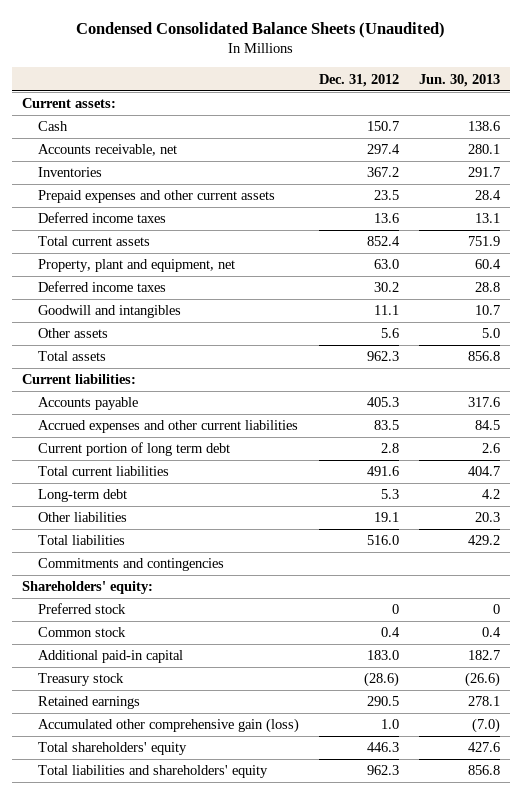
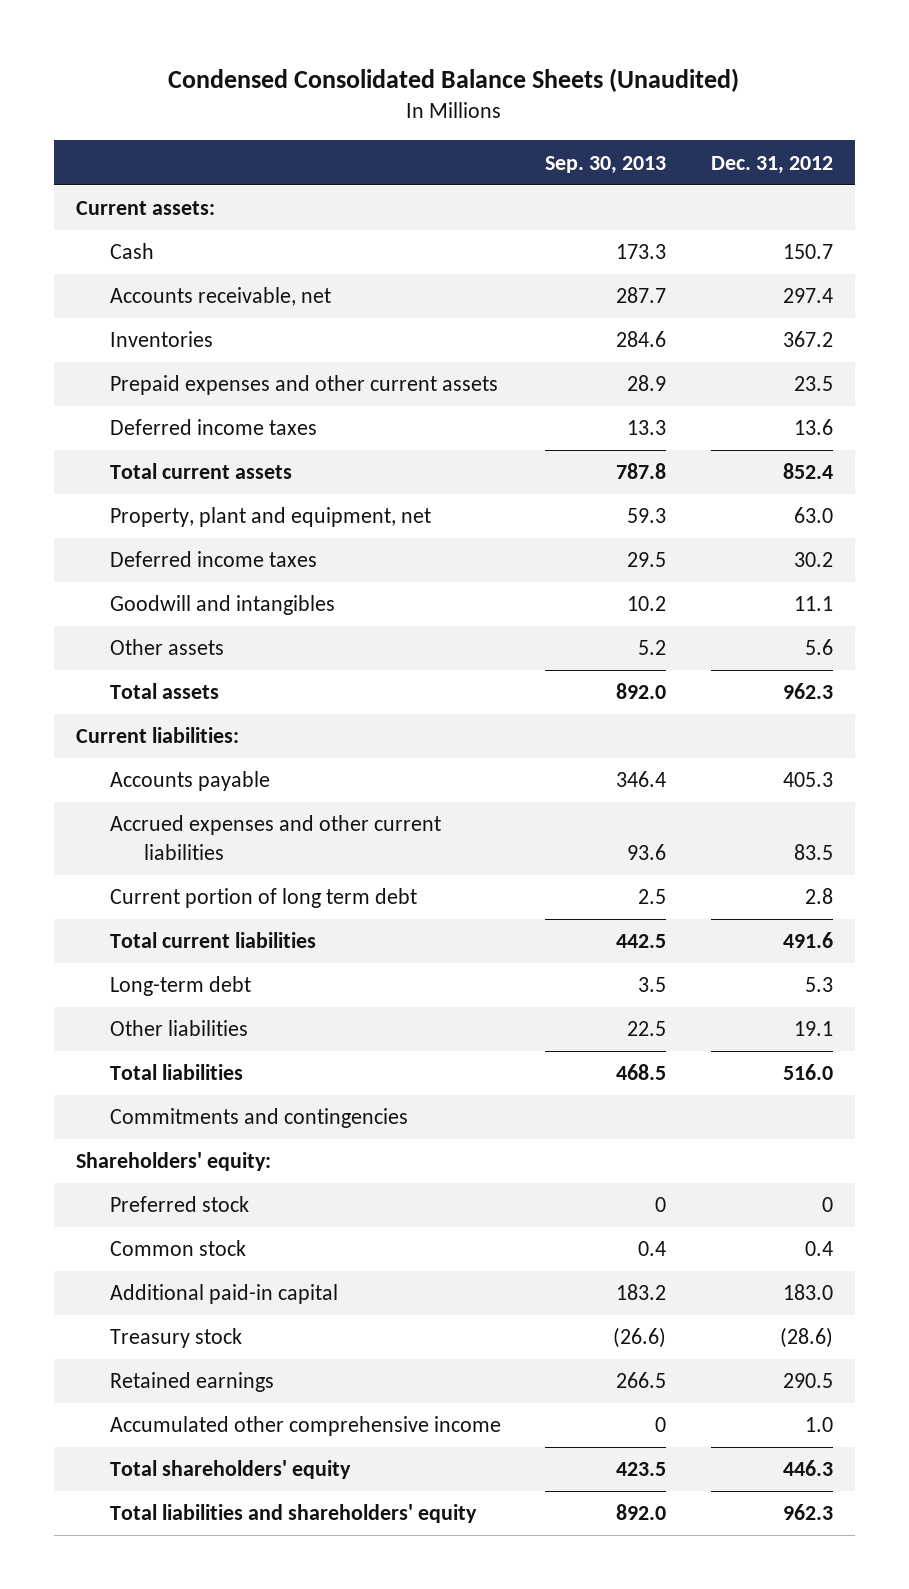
- | Dec. 31, 2012 | Jun. 30, 2013
+ | Sep. 30, 2013 | Dec. 31, 2012
- Accumulated other comprehensive gain (loss) | 1.0 | (7.0)
+ Accumulated other comprehensive income | 0 | 1.0

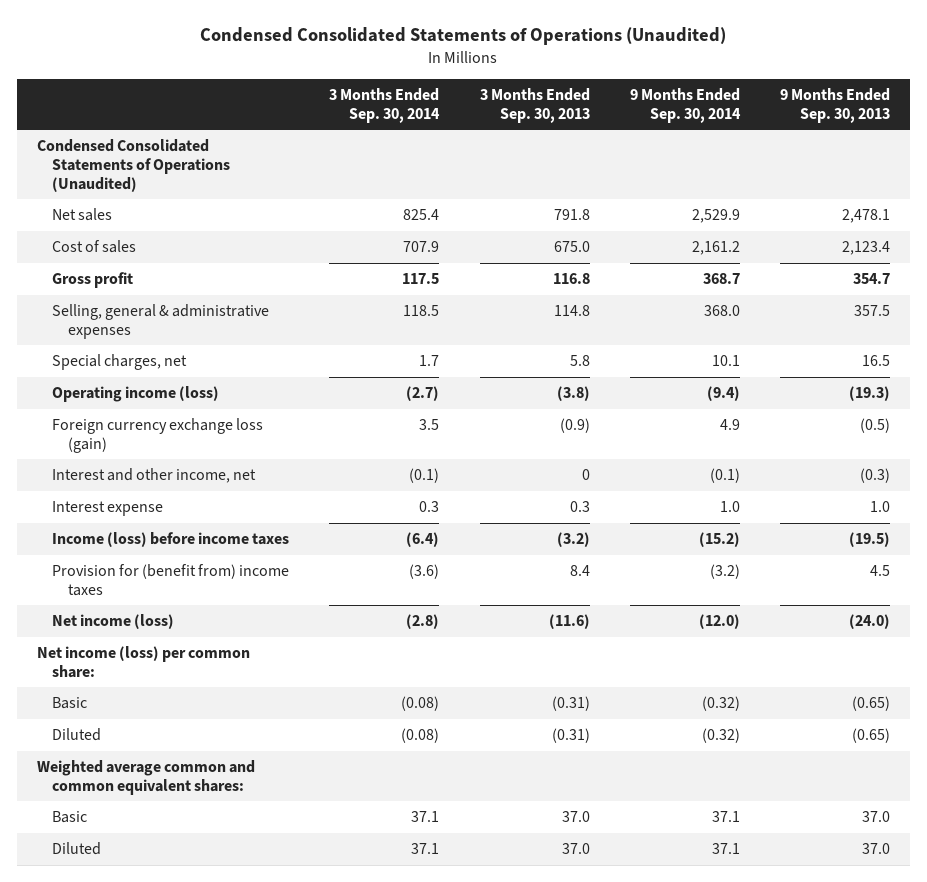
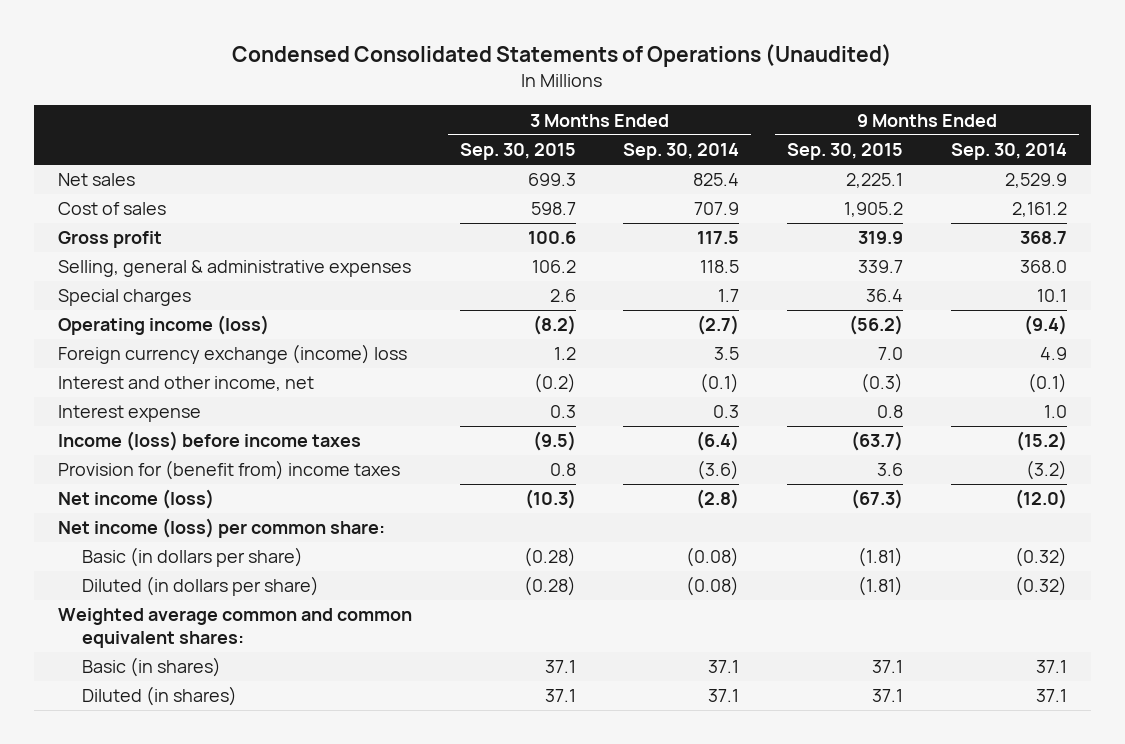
- | 3 Months Ended Sep. 30, 2014 | 3 Months Ended Sep. 30, 2013 | 9 Months Ended Sep. 30, 2014 | 9 Months Ended Sep. 30, 2013
+ | 3 Months Ended Sep. 30, 2015 | 3 Months Ended Sep. 30, 2014 | 9 Months Ended Sep. 30, 2015 | 9 Months Ended Sep. 30, 2014
- Condensed Consolidated Statements of Operations (Unaudited)
- Special charges, net | 1.7 | 5.8 | 10.1 | 16.5
+ Special charges | 2.6 | 1.7 | 36.4 | 10.1
- Foreign currency exchange loss (gain) | 3.5 | (0.9) | 4.9 | (0.5)
+ Foreign currency exchange (income) loss | 1.2 | 3.5 | 7.0 | 4.9
- Basic | (0.08) | (0.31) | (0.32) | (0.65)
- Diluted | (0.08) | (0.31) | (0.32) | (0.65)
+ Basic (in dollars per share) | (0.28) | (0.08) | (1.81) | (0.32)
+ Diluted (in dollars per share) | (0.28) | (0.08) | (1.81) | (0.32)
- Basic | 37.1 | 37.0 | 37.1 | 37.0
- Diluted | 37.1 | 37.0 | 37.1 | 37.0
+ Basic (in shares) | 37.1 | 37.1 | 37.1 | 37.1
+ Diluted (in shares) | 37.1 | 37.1 | 37.1 | 37.1

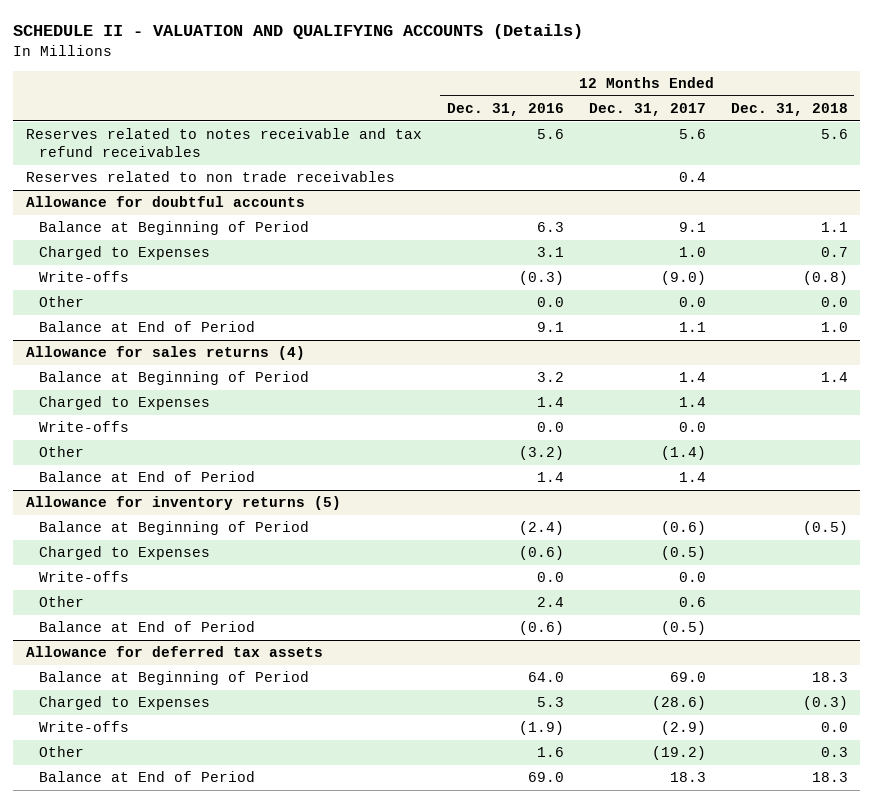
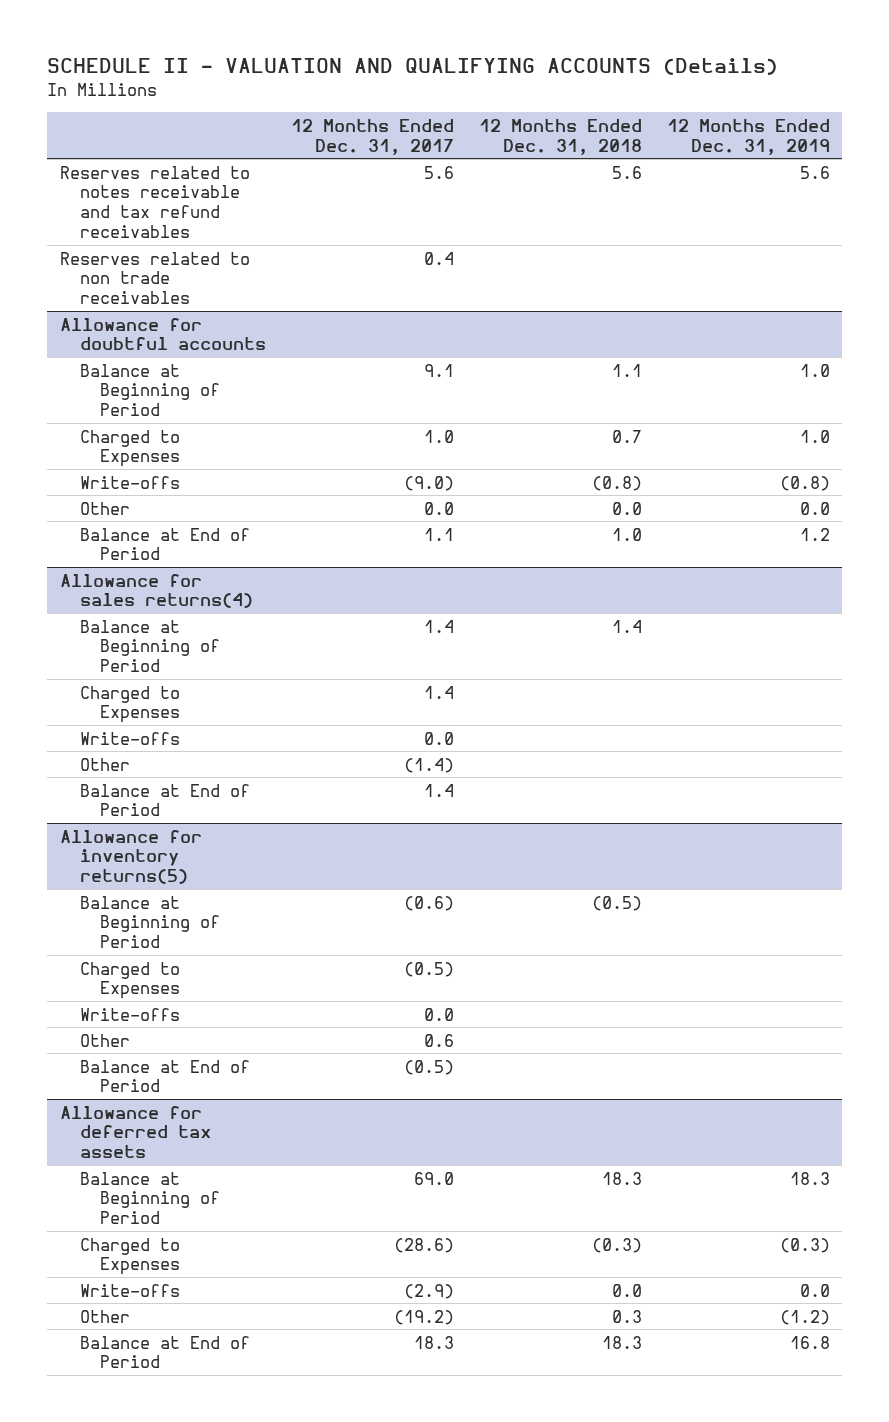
- | 12 Months Ended Dec. 31, 2016 | 12 Months Ended Dec. 31, 2017 | 12 Months Ended Dec. 31, 2018
+ | 12 Months Ended Dec. 31, 2017 | 12 Months Ended Dec. 31, 2018 | 12 Months Ended Dec. 31, 2019
- Allowance for sales returns (4)
+ Allowance for sales returns(4)
- Allowance for inventory returns (5)
+ Allowance for inventory returns(5)

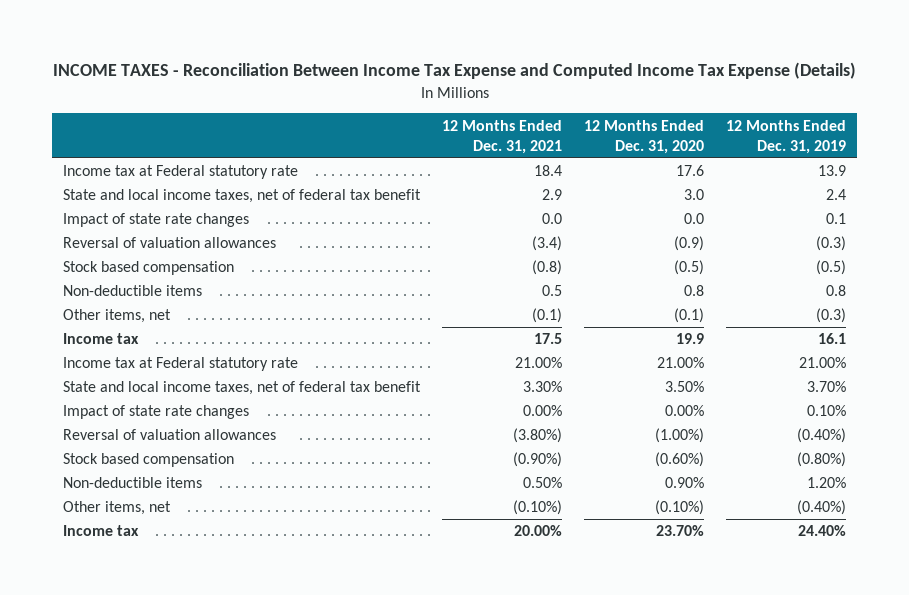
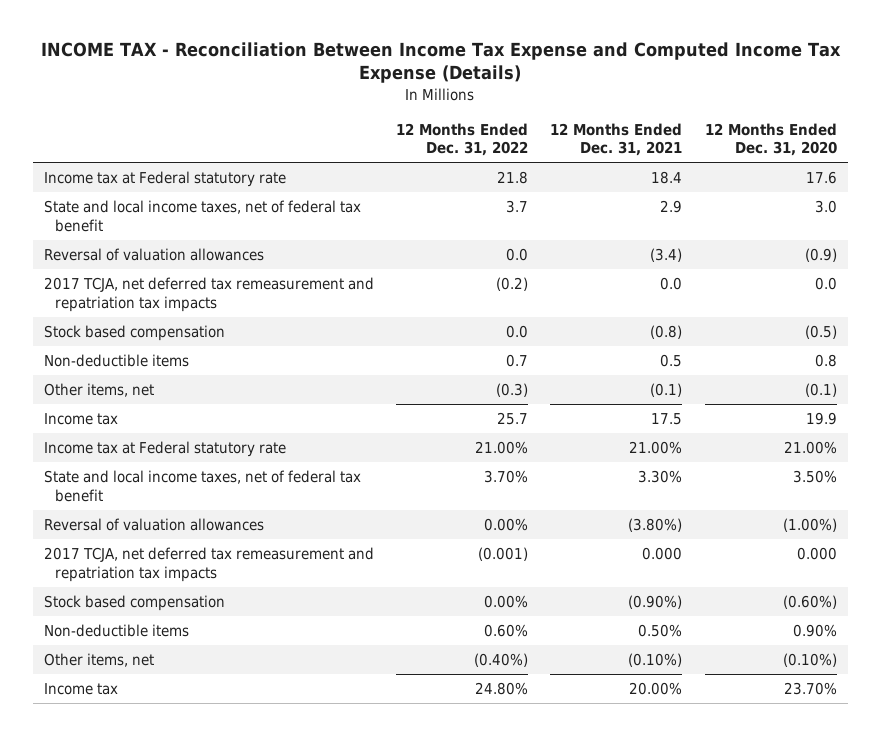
- INCOME TAXES - Reconciliation Between Income Tax Expense and Computed Income Tax Expense (Details)
+ INCOME TAX - Reconciliation Between Income Tax Expense and Computed Income Tax Expense (Details)
- | 12 Months Ended Dec. 31, 2021 | 12 Months Ended Dec. 31, 2020 | 12 Months Ended Dec. 31, 2019
+ | 12 Months Ended Dec. 31, 2022 | 12 Months Ended Dec. 31, 2021 | 12 Months Ended Dec. 31, 2020
- Impact of state rate changes | 0.0 | 0.0 | 0.1
+ 2017 TCJA, net deferred tax remeasurement and repatriation tax impacts | (0.2) | 0.0 | 0.0
- Impact of state rate changes | 0.00% | 0.00% | 0.10%
+ 2017 TCJA, net deferred tax remeasurement and repatriation tax impacts | (0.001) | 0.000 | 0.000

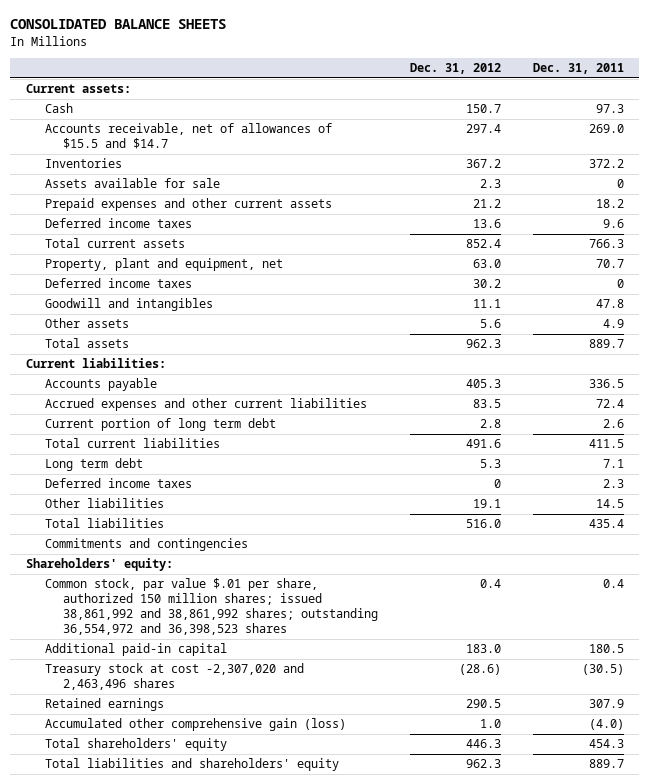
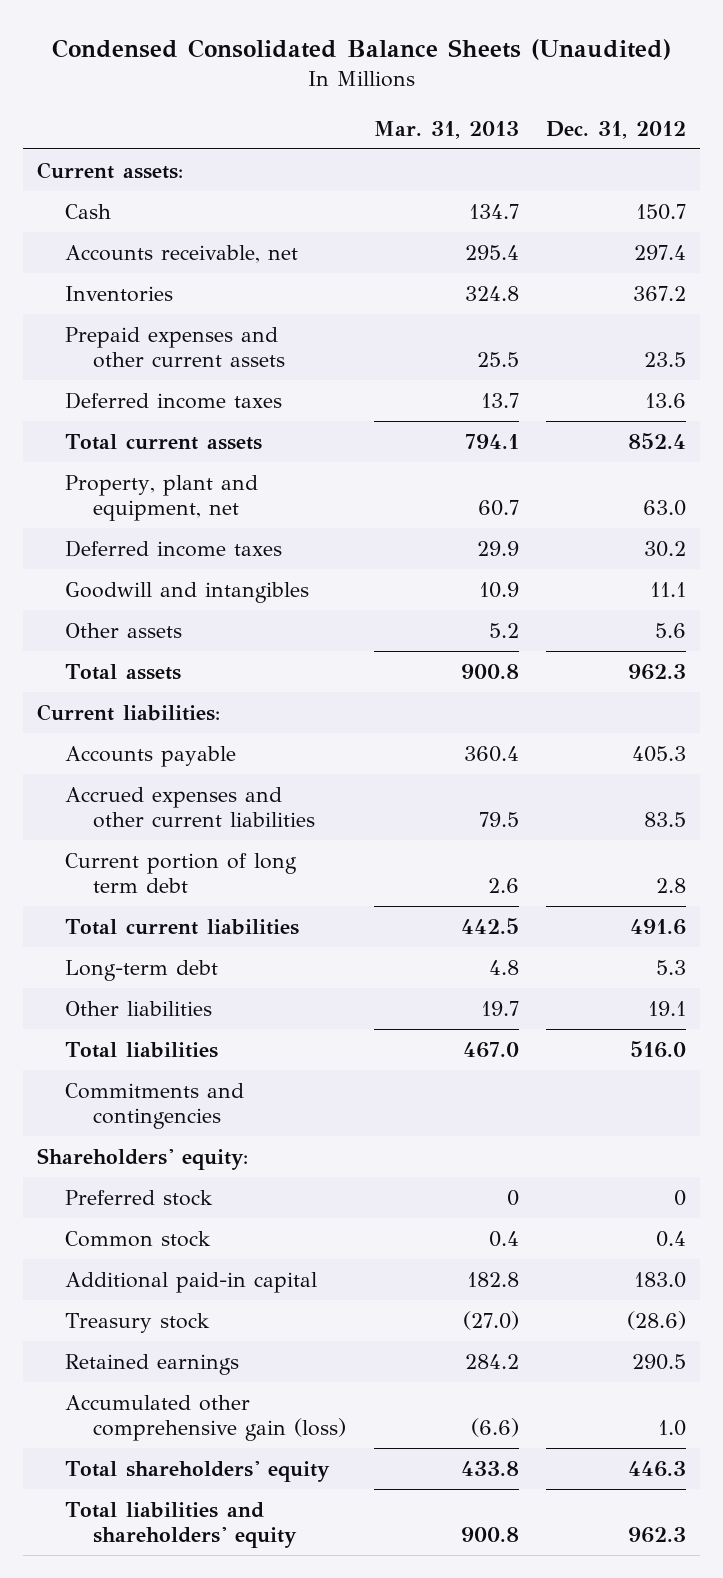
- CONSOLIDATED BALANCE SHEETS
+ Condensed Consolidated Balance Sheets (Unaudited)
- | Dec. 31, 2012 | Dec. 31, 2011
+ | Mar. 31, 2013 | Dec. 31, 2012
- Accounts receivable, net of allowances of $15.5 and $14.7 | 297.4 | 269.0
+ Accounts receivable, net | 295.4 | 297.4
- Assets available for sale | 2.3 | 0
- Prepaid expenses and other current assets | 21.2 | 18.2
+ Prepaid expenses and other current assets | 25.5 | 23.5
- Long term debt | 5.3 | 7.1
- Deferred income taxes | 0 | 2.3
+ Long-term debt | 4.8 | 5.3
- Common stock, par value $.01 per share, authorized 150 million shares; issued 38,861,992 and 38,861,992 shares; outstanding 36,554,972 and 36,398,523 shares | 0.4 | 0.4
+ Preferred stock | 0 | 0
+ Common stock | 0.4 | 0.4
- Treasury stock at cost -2,307,020 and 2,463,496 shares | (28.6) | (30.5)
+ Treasury stock | (27.0) | (28.6)

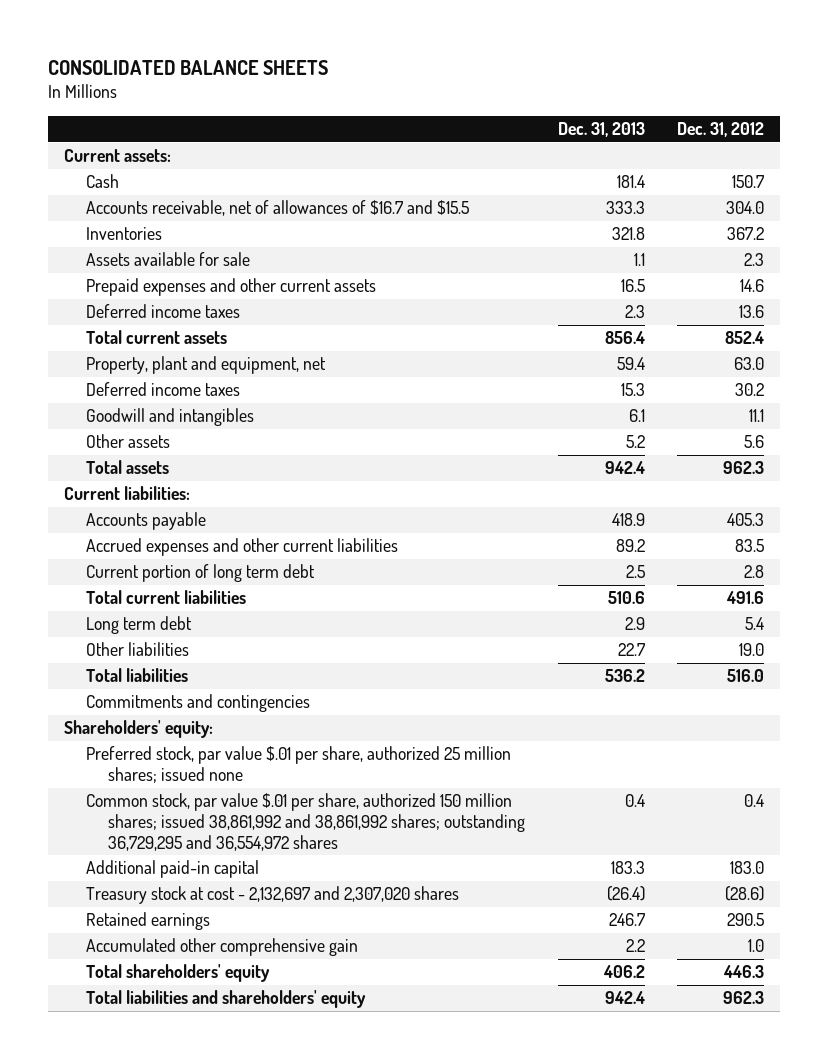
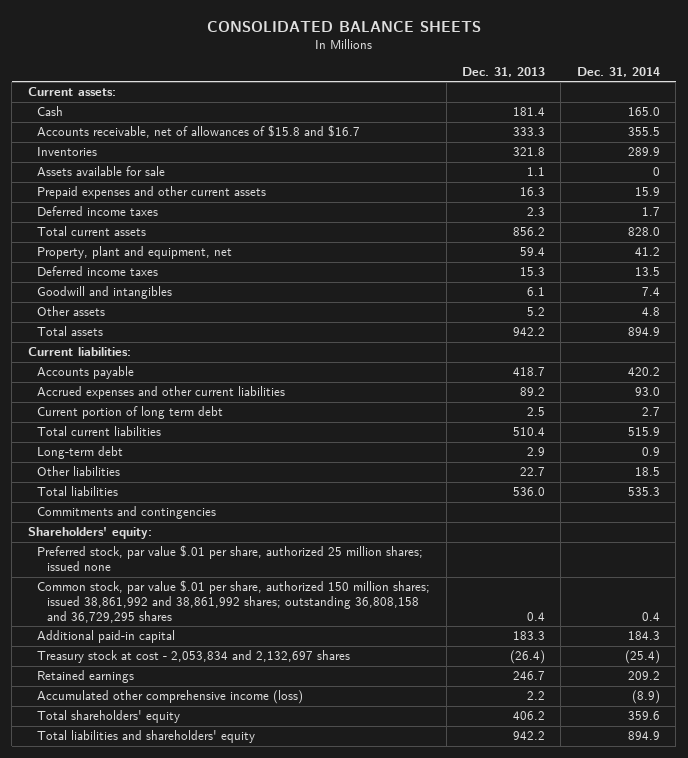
- | Dec. 31, 2013 | Dec. 31, 2012
+ | Dec. 31, 2013 | Dec. 31, 2014
- Accounts receivable, net of allowances of $16.7 and $15.5 | 333.3 | 304.0
+ Accounts receivable, net of allowances of $15.8 and $16.7 | 333.3 | 355.5
- Prepaid expenses and other current assets | 16.5 | 14.6
+ Prepaid expenses and other current assets | 16.3 | 15.9
- Total current assets | 856.4 | 852.4
+ Total current assets | 856.2 | 828.0
- Total assets | 942.4 | 962.3
+ Total assets | 942.2 | 894.9
- Accounts payable | 418.9 | 405.3
+ Accounts payable | 418.7 | 420.2
- Total current liabilities | 510.6 | 491.6
- Long term debt | 2.9 | 5.4
+ Total current liabilities | 510.4 | 515.9
+ Long-term debt | 2.9 | 0.9
- Total liabilities | 536.2 | 516.0
+ Total liabilities | 536.0 | 535.3
- Common stock, par value $.01 per share, authorized 150 million shares; issued 38,861,992 and 38,861,992 shares; outstanding 36,729,295 and 36,554,972 shares | 0.4 | 0.4
+ Common stock, par value $.01 per share, authorized 150 million shares; issued 38,861,992 and 38,861,992 shares; outstanding 36,808,158 and 36,729,295 shares | 0.4 | 0.4
- Treasury stock at cost - 2,132,697 and 2,307,020 shares | (26.4) | (28.6)
+ Treasury stock at cost - 2,053,834 and 2,132,697 shares | (26.4) | (25.4)
- Accumulated other comprehensive gain | 2.2 | 1.0
+ Accumulated other comprehensive income (loss) | 2.2 | (8.9)
- Total liabilities and shareholders' equity | 942.4 | 962.3
+ Total liabilities and shareholders' equity | 942.2 | 894.9

